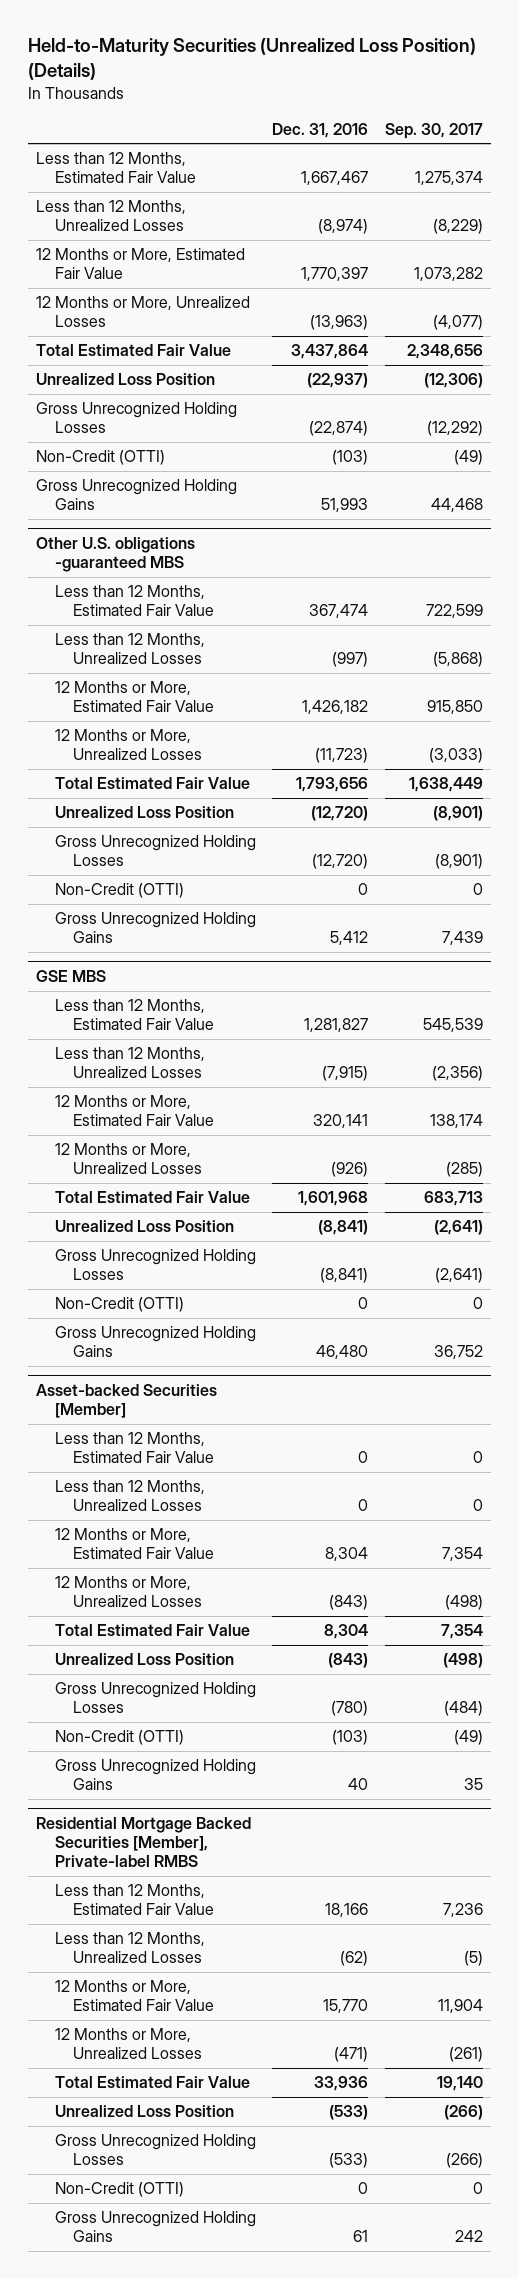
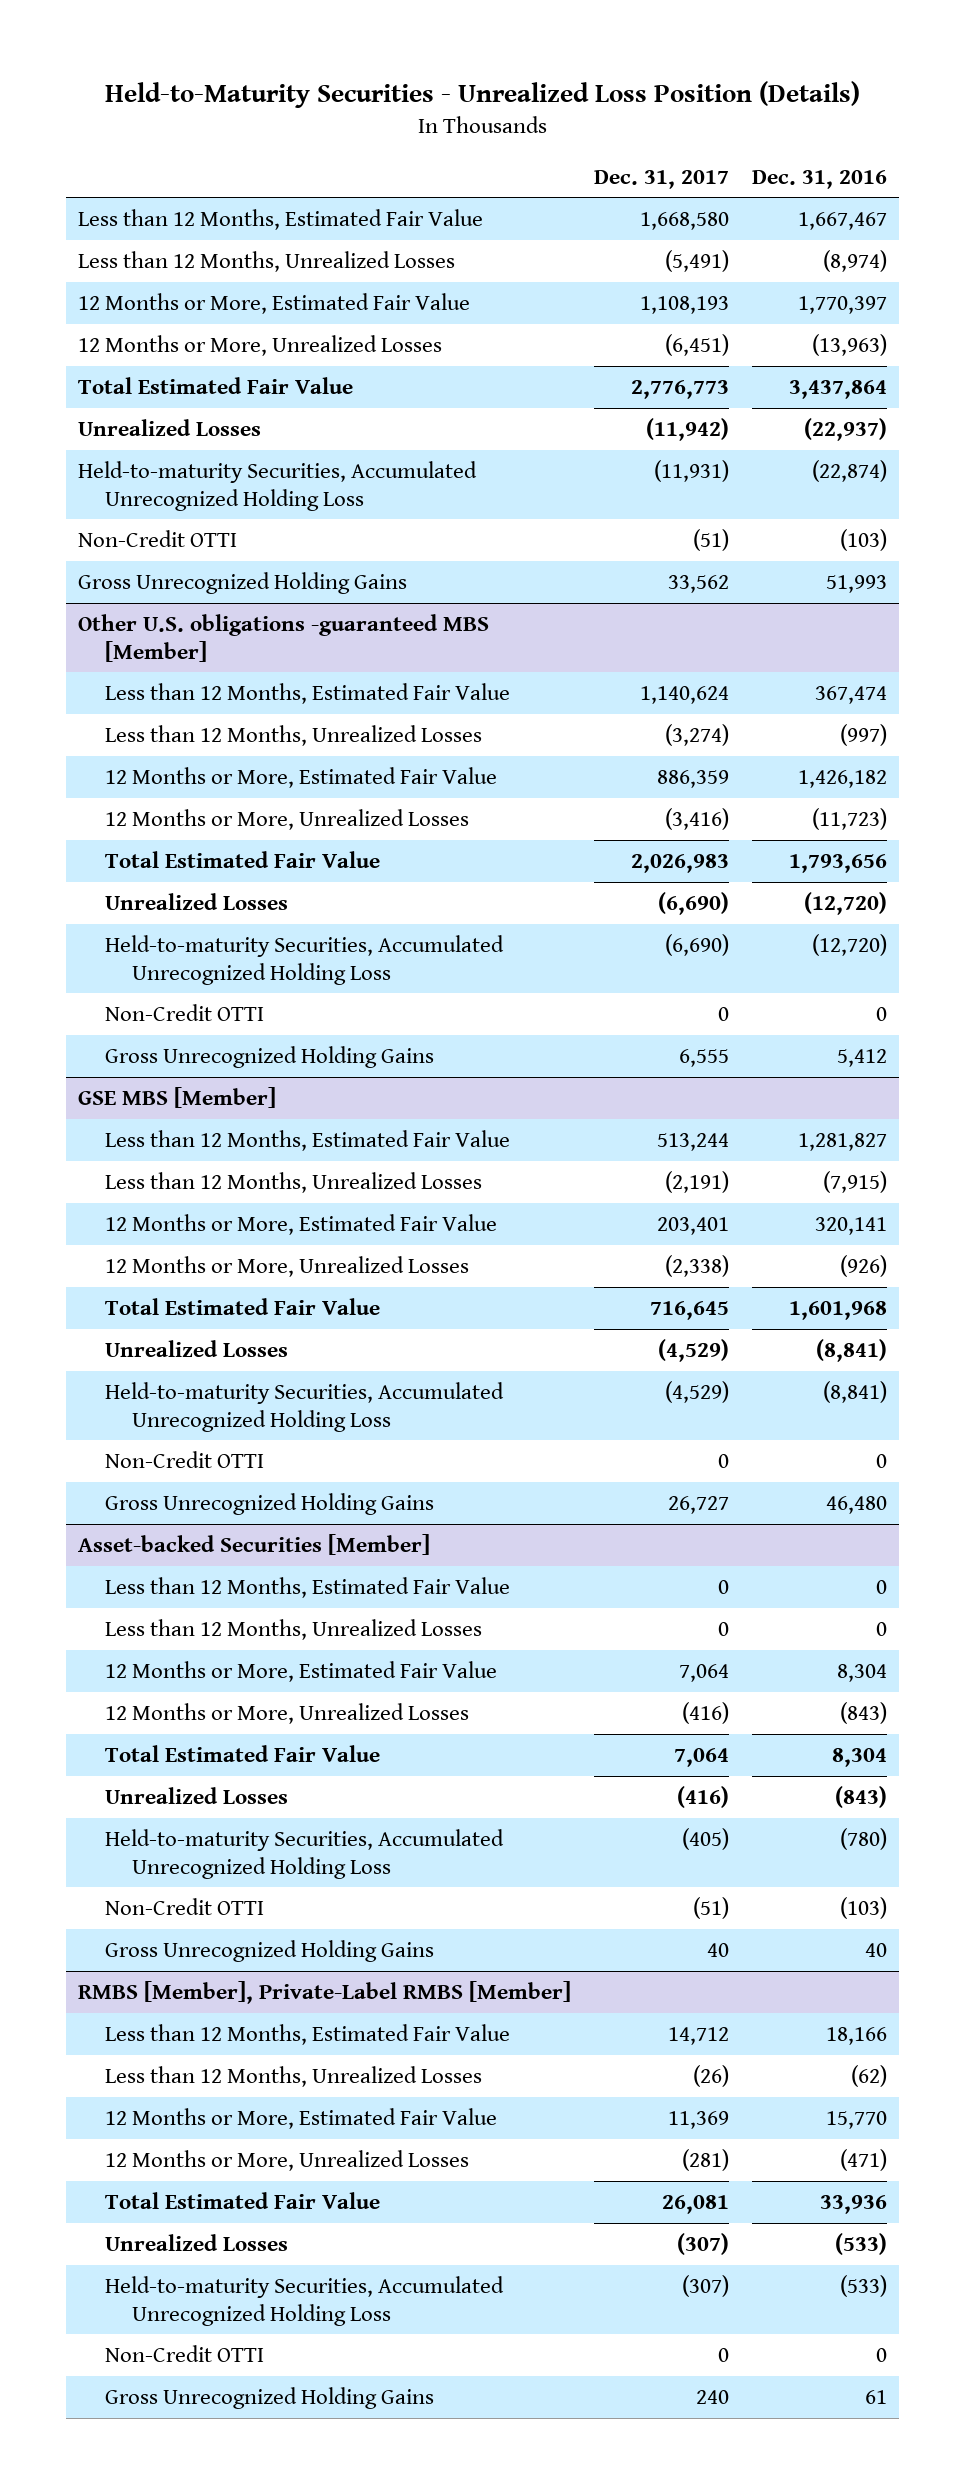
- Held-to-Maturity Securities (Unrealized Loss Position) (Details)
+ Held-to-Maturity Securities - Unrealized Loss Position (Details)
- | Dec. 31, 2016 | Sep. 30, 2017
+ | Dec. 31, 2017 | Dec. 31, 2016
- Unrealized Loss Position | (22,937) | (12,306)
- Gross Unrecognized Holding Losses | (22,874) | (12,292)
- Non-Credit (OTTI) | (103) | (49)
+ Unrealized Losses | (11,942) | (22,937)
+ Held-to-maturity Securities, Accumulated Unrecognized Holding Loss | (11,931) | (22,874)
+ Non-Credit OTTI | (51) | (103)
- Other U.S. obligations -guaranteed MBS
+ Other U.S. obligations -guaranteed MBS [Member]
- Unrealized Loss Position | (12,720) | (8,901)
- Gross Unrecognized Holding Losses | (12,720) | (8,901)
- Non-Credit (OTTI) | 0 | 0
+ Unrealized Losses | (6,690) | (12,720)
+ Held-to-maturity Securities, Accumulated Unrecognized Holding Loss | (6,690) | (12,720)
+ Non-Credit OTTI | 0 | 0
- GSE MBS
+ GSE MBS [Member]
- Unrealized Loss Position | (8,841) | (2,641)
- Gross Unrecognized Holding Losses | (8,841) | (2,641)
- Non-Credit (OTTI) | 0 | 0
+ Unrealized Losses | (4,529) | (8,841)
+ Held-to-maturity Securities, Accumulated Unrecognized Holding Loss | (4,529) | (8,841)
+ Non-Credit OTTI | 0 | 0
@ Asset-backed Securities [Member]
- Unrealized Loss Position | (843) | (498)
- Gross Unrecognized Holding Losses | (780) | (484)
- Non-Credit (OTTI) | (103) | (49)
+ Unrealized Losses | (416) | (843)
+ Held-to-maturity Securities, Accumulated Unrecognized Holding Loss | (405) | (780)
+ Non-Credit OTTI | (51) | (103)
- Residential Mortgage Backed Securities [Member], Private-label RMBS
+ RMBS [Member], Private-Label RMBS [Member]
- Unrealized Loss Position | (533) | (266)
- Gross Unrecognized Holding Losses | (533) | (266)
- Non-Credit (OTTI) | 0 | 0
+ Unrealized Losses | (307) | (533)
+ Held-to-maturity Securities, Accumulated Unrecognized Holding Loss | (307) | (533)
+ Non-Credit OTTI | 0 | 0

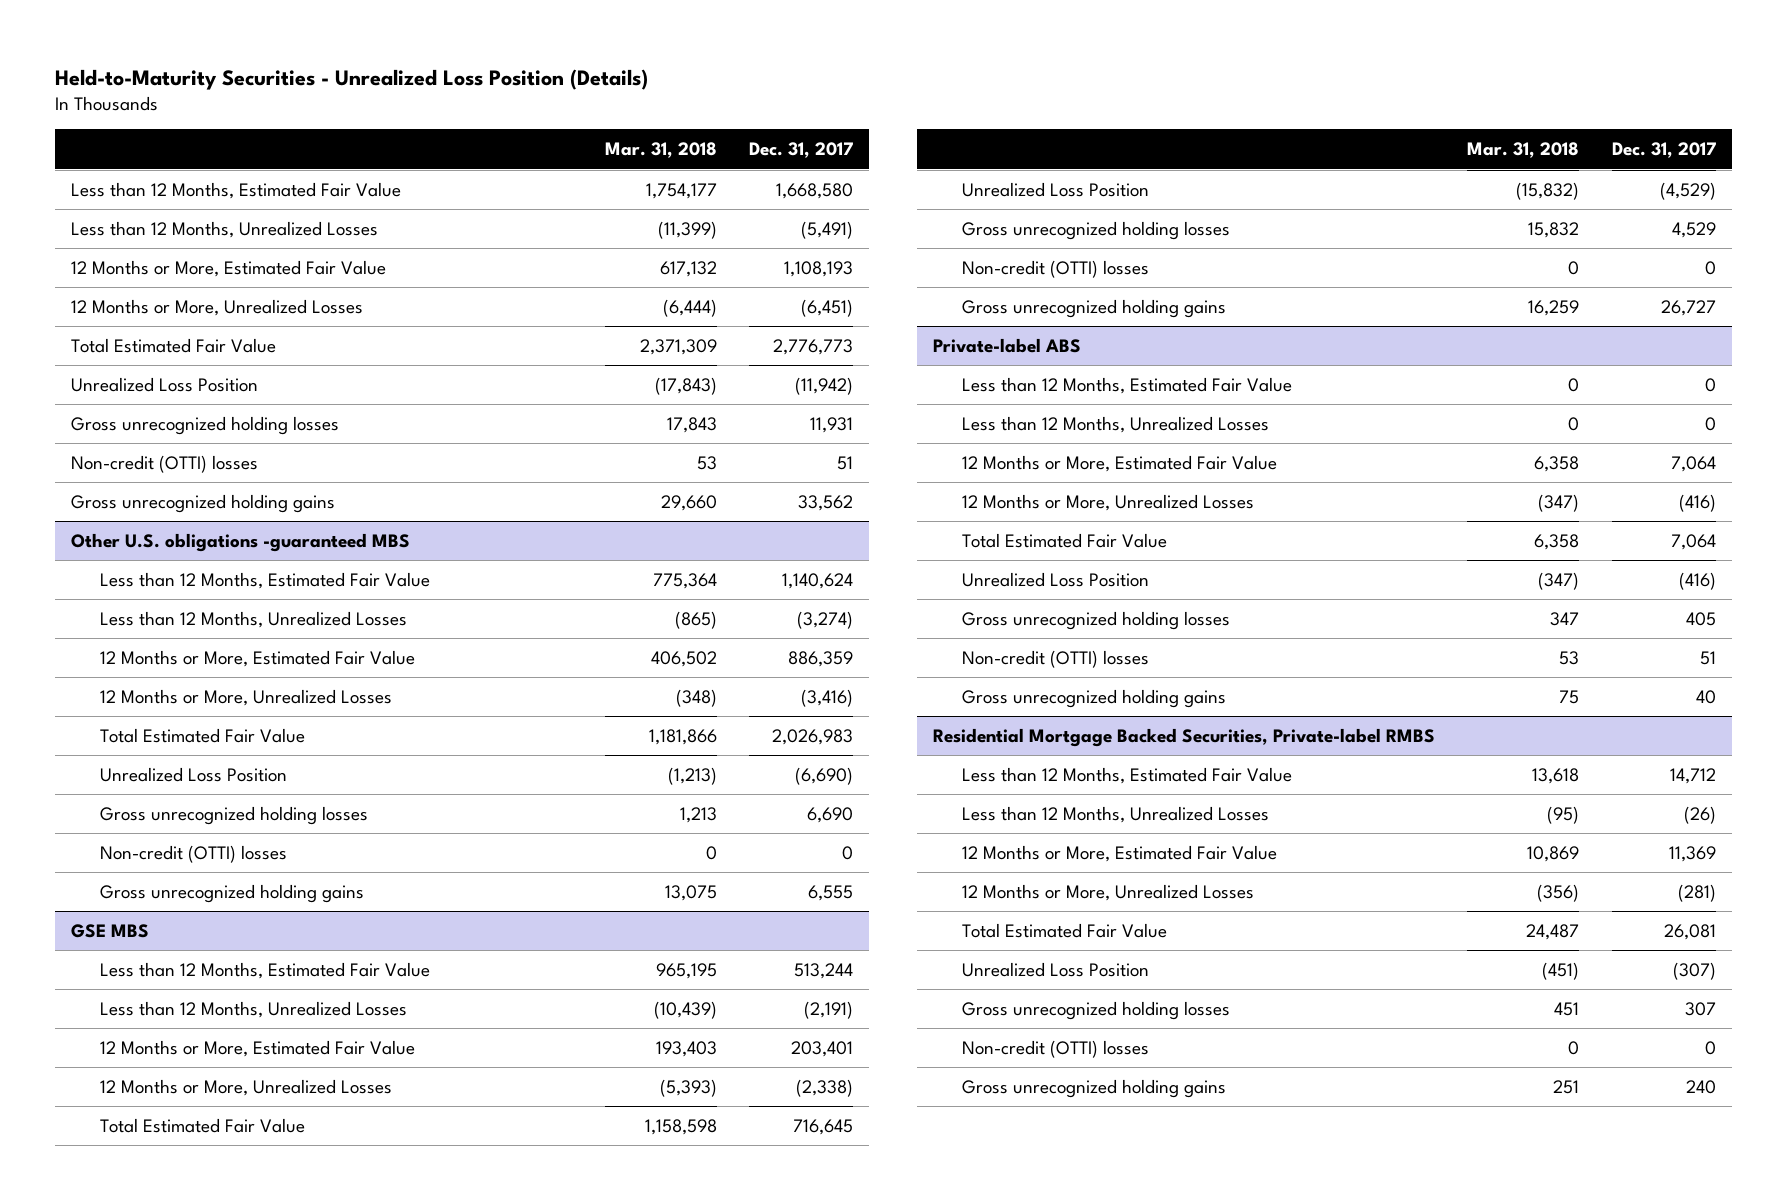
- | Dec. 31, 2017 | Dec. 31, 2016
+ | Mar. 31, 2018 | Dec. 31, 2017
- Unrealized Losses | (11,942) | (22,937)
- Held-to-maturity Securities, Accumulated Unrecognized Holding Loss | (11,931) | (22,874)
- Non-Credit OTTI | (51) | (103)
- Gross Unrecognized Holding Gains | 33,562 | 51,993
- Other U.S. obligations -guaranteed MBS [Member]
+ Unrealized Loss Position | (17,843) | (11,942)
+ Gross unrecognized holding losses | 17,843 | 11,931
+ Non-credit (OTTI) losses | 53 | 51
+ Gross unrecognized holding gains | 29,660 | 33,562
+ Other U.S. obligations -guaranteed MBS
- Unrealized Losses | (6,690) | (12,720)
- Held-to-maturity Securities, Accumulated Unrecognized Holding Loss | (6,690) | (12,720)
- Non-Credit OTTI | 0 | 0
- Gross Unrecognized Holding Gains | 6,555 | 5,412
- GSE MBS [Member]
+ Unrealized Loss Position | (1,213) | (6,690)
+ Gross unrecognized holding losses | 1,213 | 6,690
+ Non-credit (OTTI) losses | 0 | 0
+ Gross unrecognized holding gains | 13,075 | 6,555
+ GSE MBS
- Unrealized Losses | (4,529) | (8,841)
- Held-to-maturity Securities, Accumulated Unrecognized Holding Loss | (4,529) | (8,841)
- Non-Credit OTTI | 0 | 0
- Gross Unrecognized Holding Gains | 26,727 | 46,480
- Asset-backed Securities [Member]
+ Unrealized Loss Position | (15,832) | (4,529)
+ Gross unrecognized holding losses | 15,832 | 4,529
+ Non-credit (OTTI) losses | 0 | 0
+ Gross unrecognized holding gains | 16,259 | 26,727
+ Private-label ABS
- Unrealized Losses | (416) | (843)
- Held-to-maturity Securities, Accumulated Unrecognized Holding Loss | (405) | (780)
- Non-Credit OTTI | (51) | (103)
- Gross Unrecognized Holding Gains | 40 | 40
- RMBS [Member], Private-Label RMBS [Member]
+ Unrealized Loss Position | (347) | (416)
+ Gross unrecognized holding losses | 347 | 405
+ Non-credit (OTTI) losses | 53 | 51
+ Gross unrecognized holding gains | 75 | 40
+ Residential Mortgage Backed Securities, Private-label RMBS
- Unrealized Losses | (307) | (533)
- Held-to-maturity Securities, Accumulated Unrecognized Holding Loss | (307) | (533)
- Non-Credit OTTI | 0 | 0
- Gross Unrecognized Holding Gains | 240 | 61
+ Unrealized Loss Position | (451) | (307)
+ Gross unrecognized holding losses | 451 | 307
+ Non-credit (OTTI) losses | 0 | 0
+ Gross unrecognized holding gains | 251 | 240

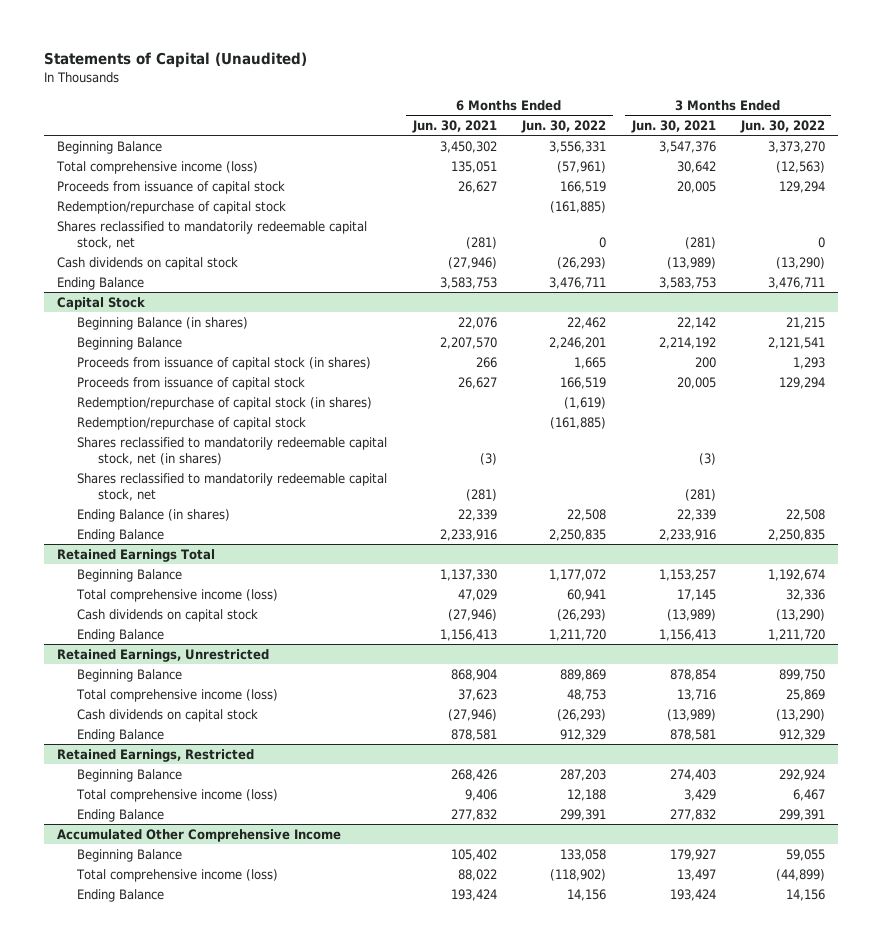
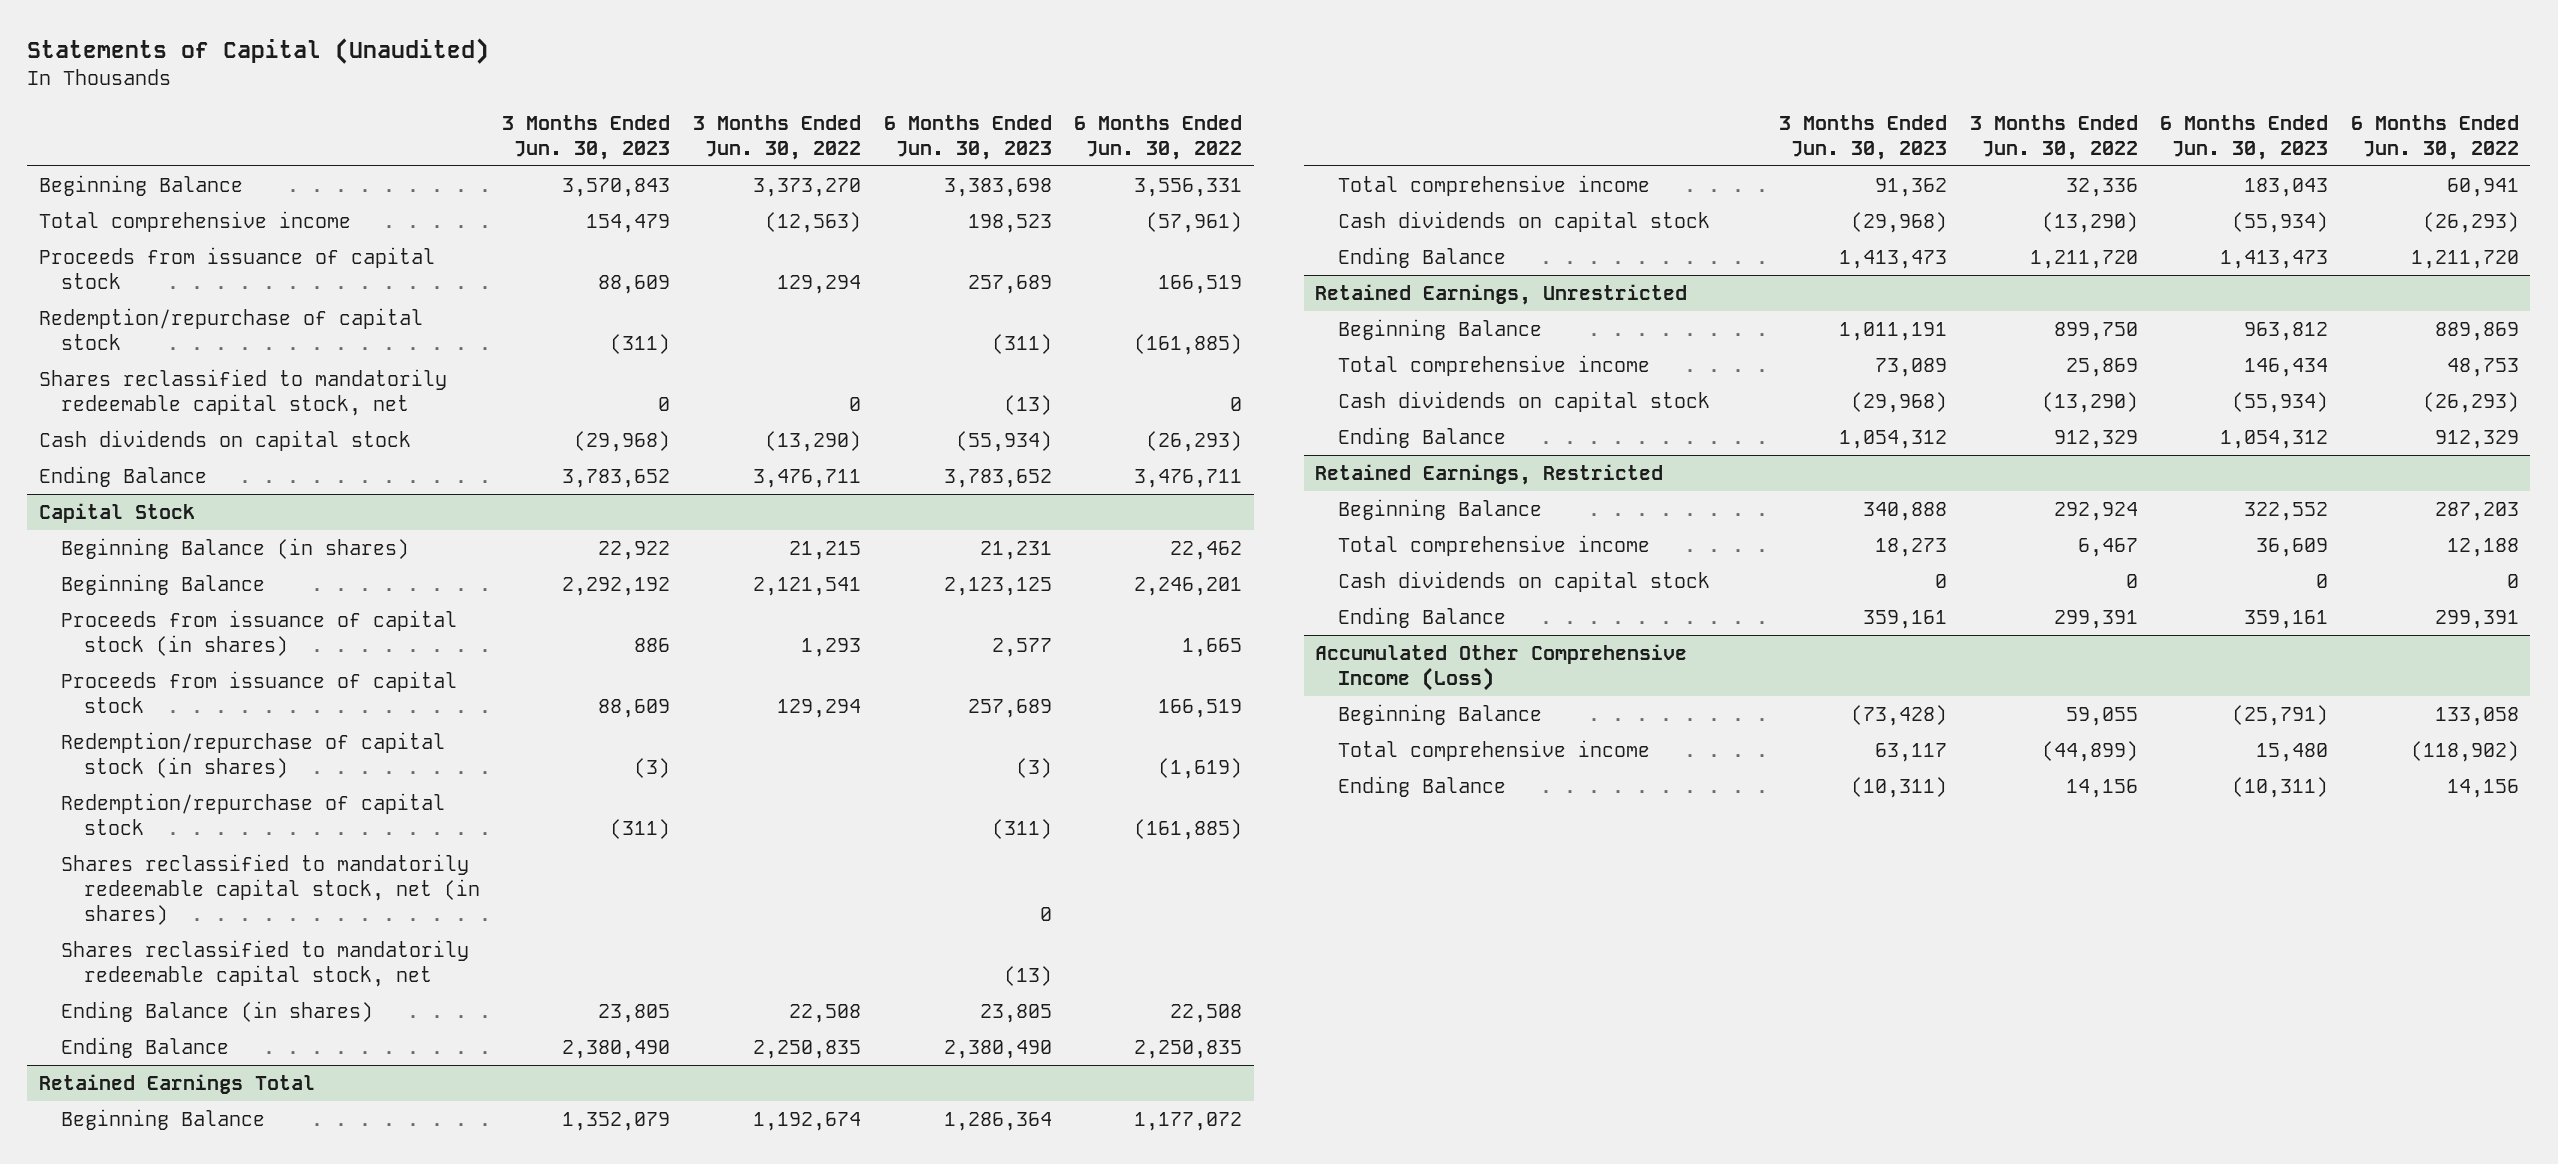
- | 6 Months Ended Jun. 30, 2021 | 6 Months Ended Jun. 30, 2022 | 3 Months Ended Jun. 30, 2021 | 3 Months Ended Jun. 30, 2022
+ | 3 Months Ended Jun. 30, 2023 | 3 Months Ended Jun. 30, 2022 | 6 Months Ended Jun. 30, 2023 | 6 Months Ended Jun. 30, 2022
- Total comprehensive income (loss) | 135,051 | (57,961) | 30,642 | (12,563)
+ Total comprehensive income | 154,479 | (12,563) | 198,523 | (57,961)
@ Retained Earnings Total
- Total comprehensive income (loss) | 47,029 | 60,941 | 17,145 | 32,336
+ Total comprehensive income | 91,362 | 32,336 | 183,043 | 60,941
@ Retained Earnings, Unrestricted
- Total comprehensive income (loss) | 37,623 | 48,753 | 13,716 | 25,869
+ Total comprehensive income | 73,089 | 25,869 | 146,434 | 48,753
@ Retained Earnings, Restricted
- Total comprehensive income (loss) | 9,406 | 12,188 | 3,429 | 6,467
+ Total comprehensive income | 18,273 | 6,467 | 36,609 | 12,188
+ Cash dividends on capital stock | 0 | 0 | 0 | 0
- Accumulated Other Comprehensive Income
+ Accumulated Other Comprehensive Income (Loss)
- Total comprehensive income (loss) | 88,022 | (118,902) | 13,497 | (44,899)
+ Total comprehensive income | 63,117 | (44,899) | 15,480 | (118,902)

